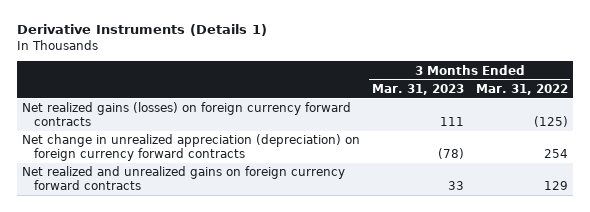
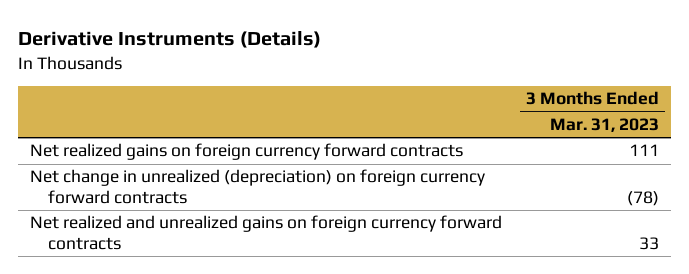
- Derivative Instruments (Details 1)
+ Derivative Instruments (Details)
- | 3 Months Ended Mar. 31, 2023 | 3 Months Ended Mar. 31, 2022
+ | 3 Months Ended Mar. 31, 2023
- Net realized gains (losses) on foreign currency forward contracts | 111 | (125)
- Net change in unrealized appreciation (depreciation) on foreign currency forward contracts | (78) | 254
+ Net realized gains on foreign currency forward contracts | 111
+ Net change in unrealized (depreciation) on foreign currency forward contracts | (78)

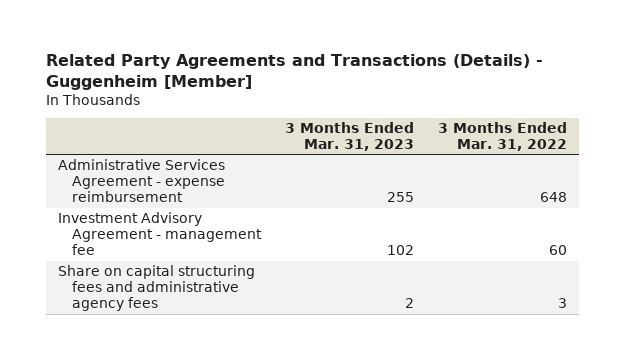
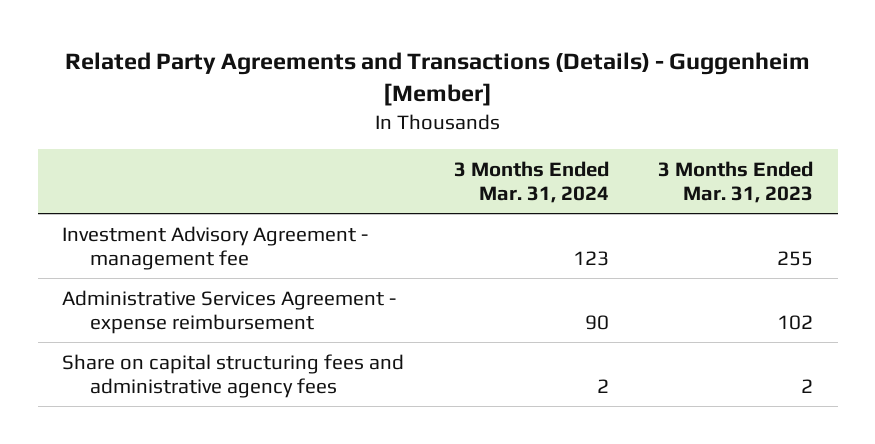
- | 3 Months Ended Mar. 31, 2023 | 3 Months Ended Mar. 31, 2022
+ | 3 Months Ended Mar. 31, 2024 | 3 Months Ended Mar. 31, 2023
- Administrative Services Agreement - expense reimbursement | 255 | 648
- Investment Advisory Agreement - management fee | 102 | 60
+ Investment Advisory Agreement - management fee | 123 | 255
+ Administrative Services Agreement - expense reimbursement | 90 | 102

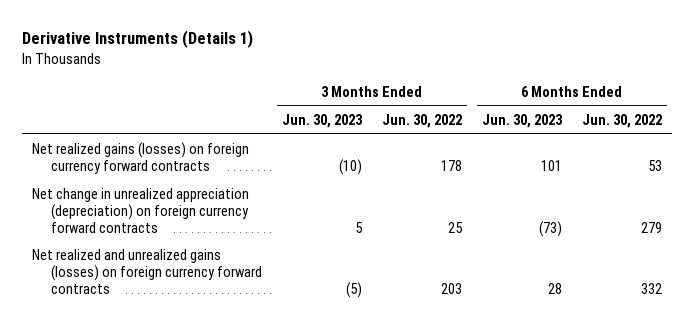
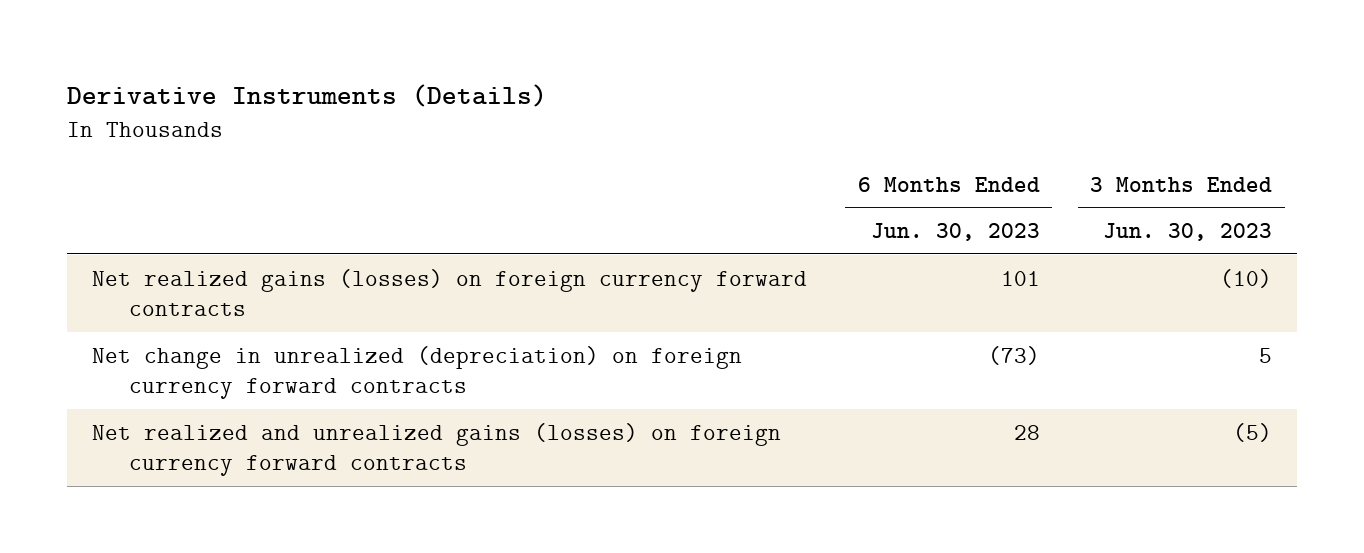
- Derivative Instruments (Details 1)
+ Derivative Instruments (Details)
- | 3 Months Ended Jun. 30, 2023 | 3 Months Ended Jun. 30, 2022 | 6 Months Ended Jun. 30, 2023 | 6 Months Ended Jun. 30, 2022
+ | 6 Months Ended Jun. 30, 2023 | 3 Months Ended Jun. 30, 2023
- Net change in unrealized appreciation (depreciation) on foreign currency forward contracts | 5 | 25 | (73) | 279
+ Net change in unrealized (depreciation) on foreign currency forward contracts | (73) | 5

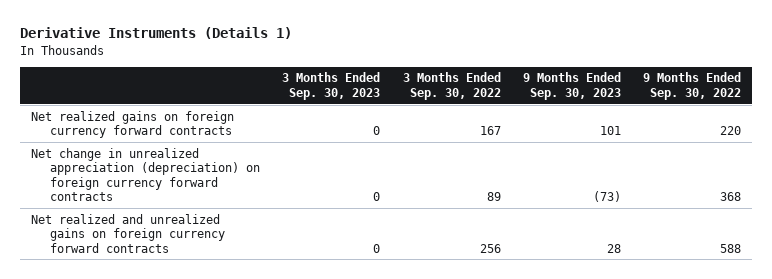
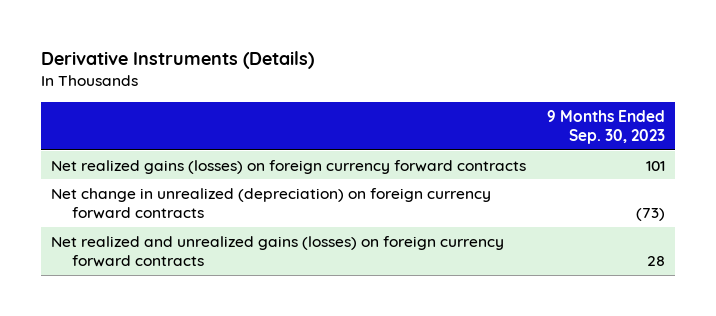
- Derivative Instruments (Details 1)
+ Derivative Instruments (Details)
- | 3 Months Ended Sep. 30, 2023 | 3 Months Ended Sep. 30, 2022 | 9 Months Ended Sep. 30, 2023 | 9 Months Ended Sep. 30, 2022
+ | 9 Months Ended Sep. 30, 2023
- Net realized gains on foreign currency forward contracts | 0 | 167 | 101 | 220
- Net change in unrealized appreciation (depreciation) on foreign currency forward contracts | 0 | 89 | (73) | 368
- Net realized and unrealized gains on foreign currency forward contracts | 0 | 256 | 28 | 588
+ Net realized gains (losses) on foreign currency forward contracts | 101
+ Net change in unrealized (depreciation) on foreign currency forward contracts | (73)
+ Net realized and unrealized gains (losses) on foreign currency forward contracts | 28

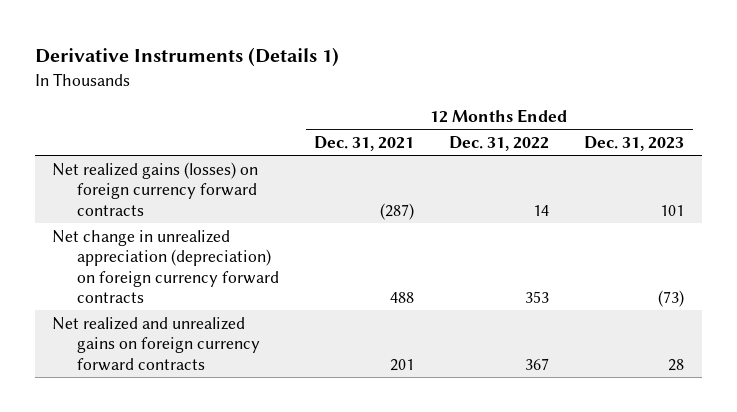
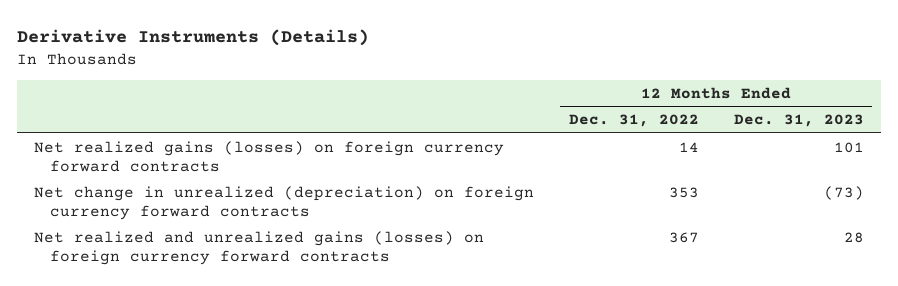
- Derivative Instruments (Details 1)
+ Derivative Instruments (Details)
- | 12 Months Ended Dec. 31, 2021 | 12 Months Ended Dec. 31, 2022 | 12 Months Ended Dec. 31, 2023
+ | 12 Months Ended Dec. 31, 2022 | 12 Months Ended Dec. 31, 2023
- Net change in unrealized appreciation (depreciation) on foreign currency forward contracts | 488 | 353 | (73)
- Net realized and unrealized gains on foreign currency forward contracts | 201 | 367 | 28
+ Net change in unrealized (depreciation) on foreign currency forward contracts | 353 | (73)
+ Net realized and unrealized gains (losses) on foreign currency forward contracts | 367 | 28

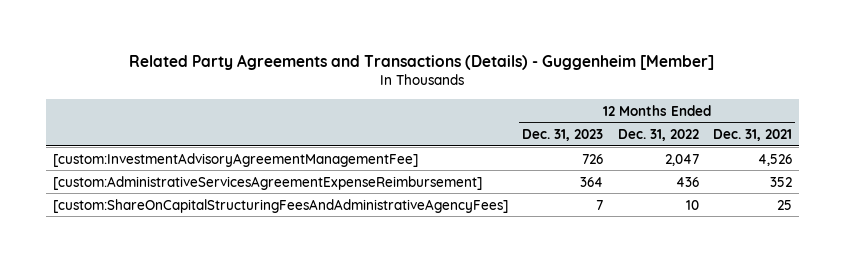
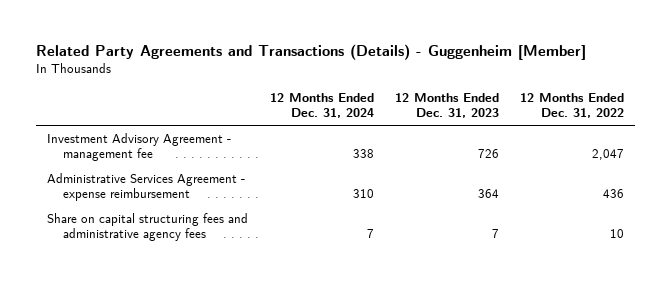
- | 12 Months Ended Dec. 31, 2023 | 12 Months Ended Dec. 31, 2022 | 12 Months Ended Dec. 31, 2021
+ | 12 Months Ended Dec. 31, 2024 | 12 Months Ended Dec. 31, 2023 | 12 Months Ended Dec. 31, 2022
- [custom:InvestmentAdvisoryAgreementManagementFee] | 726 | 2,047 | 4,526
- [custom:AdministrativeServicesAgreementExpenseReimbursement] | 364 | 436 | 352
- [custom:ShareOnCapitalStructuringFeesAndAdministrativeAgencyFees] | 7 | 10 | 25
+ Investment Advisory Agreement - management fee | 338 | 726 | 2,047
+ Administrative Services Agreement - expense reimbursement | 310 | 364 | 436
+ Share on capital structuring fees and administrative agency fees | 7 | 7 | 10

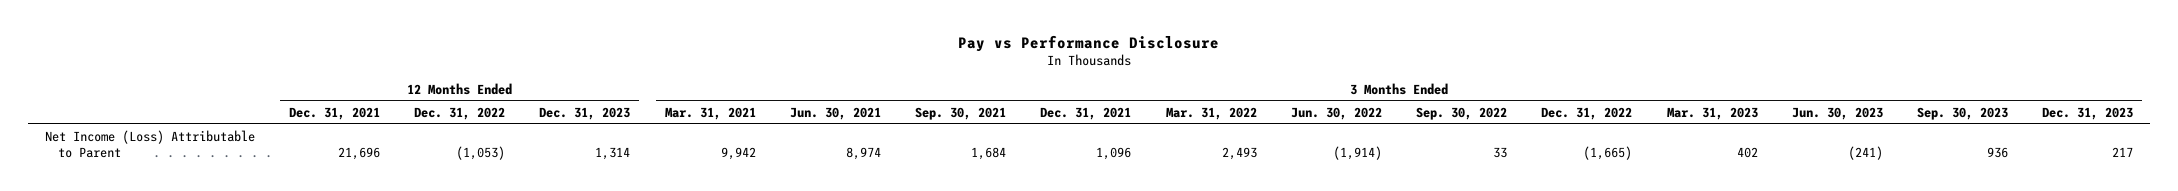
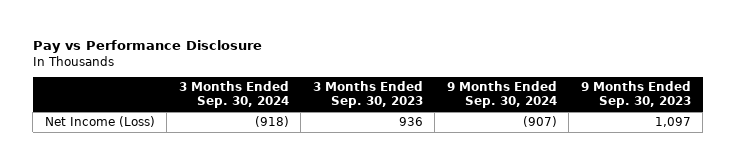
- | 12 Months Ended Dec. 31, 2021 | 12 Months Ended Dec. 31, 2022 | 12 Months Ended Dec. 31, 2023 | 3 Months Ended Mar. 31, 2021 | 3 Months Ended Jun. 30, 2021 | 3 Months Ended Sep. 30, 2021 | 3 Months Ended Dec. 31, 2021 | 3 Months Ended Mar. 31, 2022 | 3 Months Ended Jun. 30, 2022 | 3 Months Ended Sep. 30, 2022 | 3 Months Ended Dec. 31, 2022 | 3 Months Ended Mar. 31, 2023 | 3 Months Ended Jun. 30, 2023 | 3 Months Ended Sep. 30, 2023 | 3 Months Ended Dec. 31, 2023
+ | 3 Months Ended Sep. 30, 2024 | 3 Months Ended Sep. 30, 2023 | 9 Months Ended Sep. 30, 2024 | 9 Months Ended Sep. 30, 2023
- Net Income (Loss) Attributable to Parent | 21,696 | (1,053) | 1,314 | 9,942 | 8,974 | 1,684 | 1,096 | 2,493 | (1,914) | 33 | (1,665) | 402 | (241) | 936 | 217
+ Net Income (Loss) | (918) | 936 | (907) | 1,097

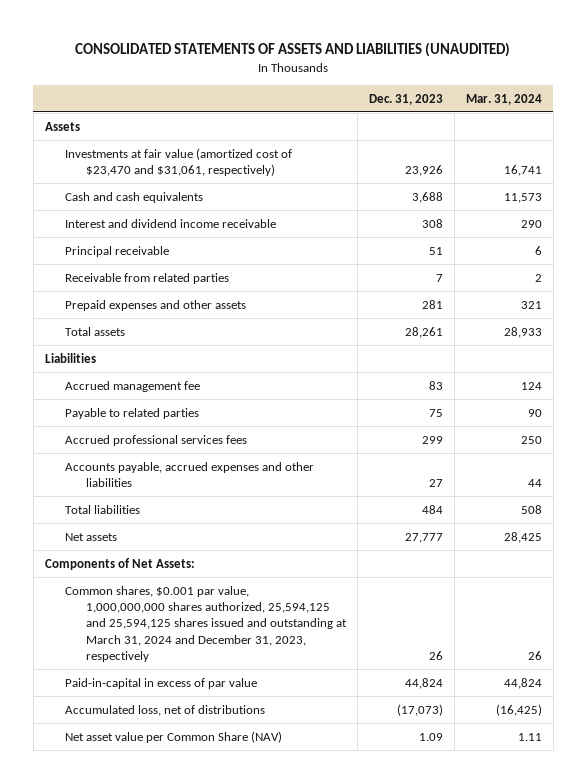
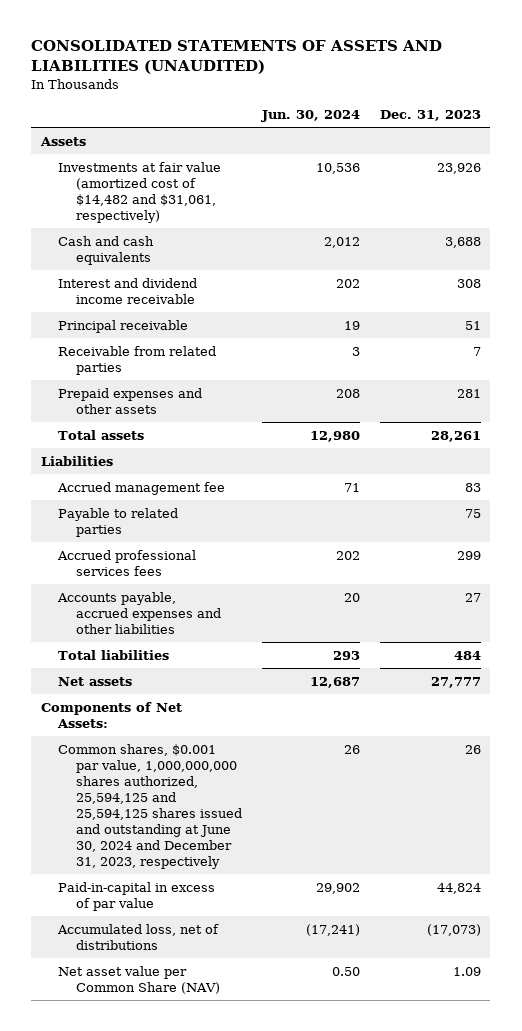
- | Dec. 31, 2023 | Mar. 31, 2024
+ | Jun. 30, 2024 | Dec. 31, 2023
- Investments at fair value (amortized cost of $23,470 and $31,061, respectively) | 23,926 | 16,741
+ Investments at fair value (amortized cost of $14,482 and $31,061, respectively) | 10,536 | 23,926
- Common shares, $0.001 par value, 1,000,000,000 shares authorized, 25,594,125 and 25,594,125 shares issued and outstanding at March 31, 2024 and December 31, 2023, respectively | 26 | 26
+ Common shares, $0.001 par value, 1,000,000,000 shares authorized, 25,594,125 and 25,594,125 shares issued and outstanding at June 30, 2024 and December 31, 2023, respectively | 26 | 26

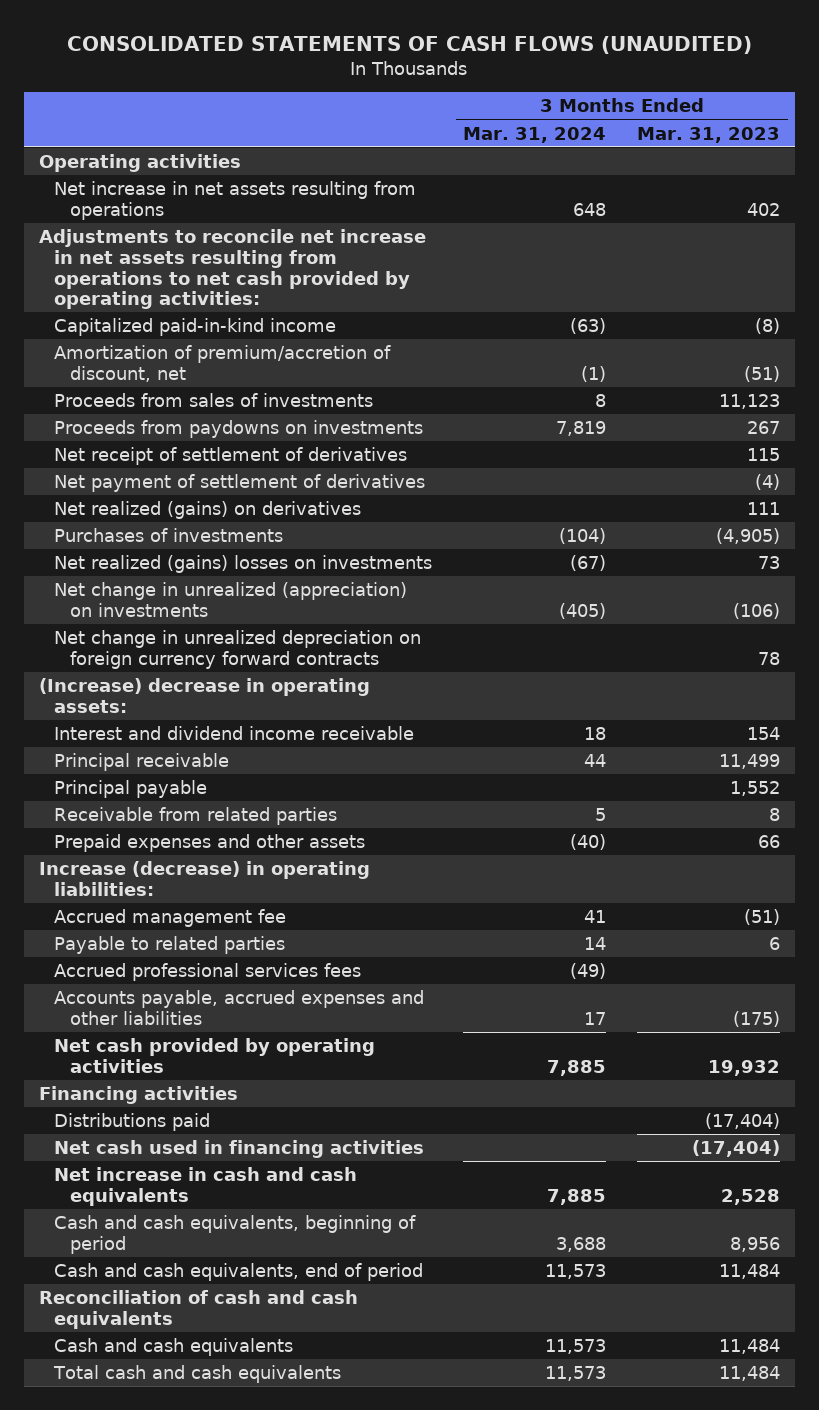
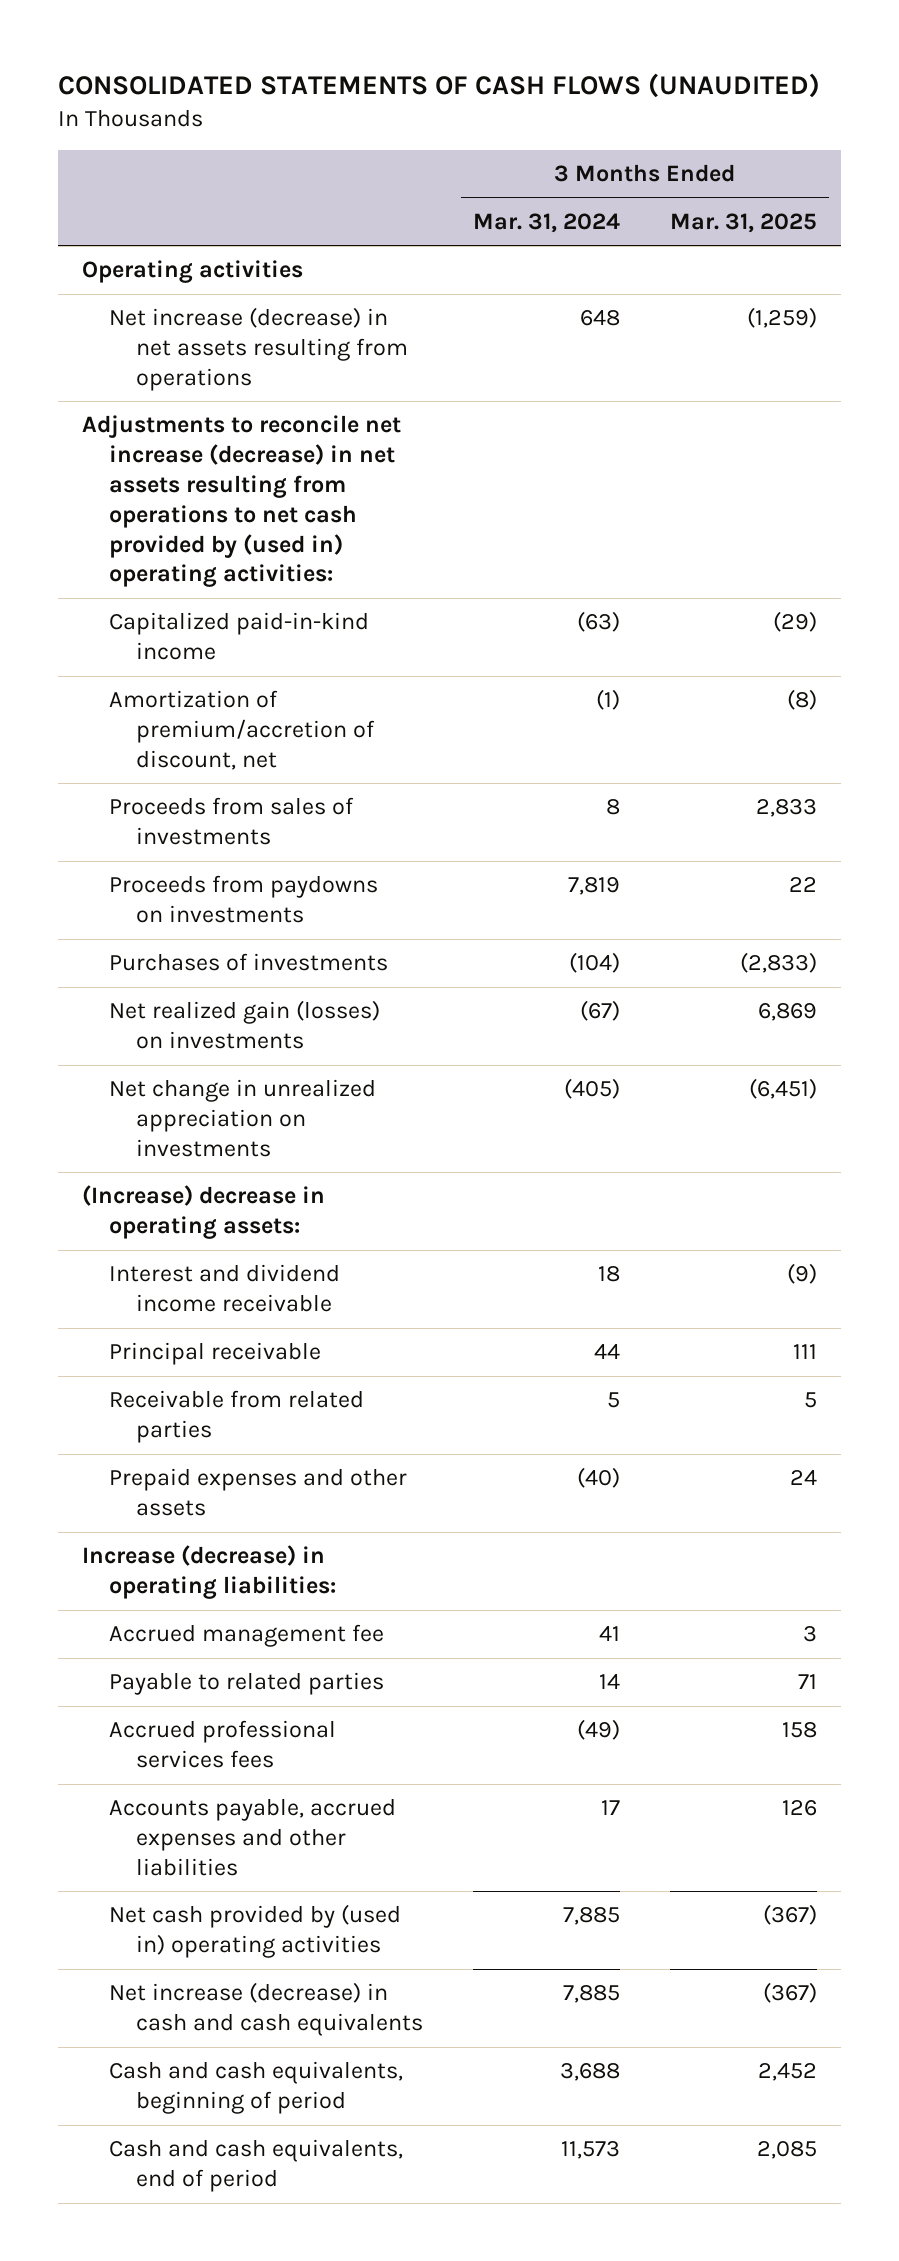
- | 3 Months Ended Mar. 31, 2024 | 3 Months Ended Mar. 31, 2023
+ | 3 Months Ended Mar. 31, 2024 | 3 Months Ended Mar. 31, 2025
- Net increase in net assets resulting from operations | 648 | 402
- Adjustments to reconcile net increase in net assets resulting from operations to net cash provided by operating activities:
+ Net increase (decrease) in net assets resulting from operations | 648 | (1,259)
+ Adjustments to reconcile net increase (decrease) in net assets resulting from operations to net cash provided by (used in) operating activities:
- Net receipt of settlement of derivatives | | 115
- Net payment of settlement of derivatives | | (4)
- Net realized (gains) on derivatives | | 111
- Net realized (gains) losses on investments | (67) | 73
- Net change in unrealized (appreciation) on investments | (405) | (106)
- Net change in unrealized depreciation on foreign currency forward contracts | | 78
+ Net realized gain (losses) on investments | (67) | 6,869
+ Net change in unrealized appreciation on investments | (405) | (6,451)
- Principal payable | | 1,552
- Net cash provided by operating activities | 7,885 | 19,932
- Financing activities
- Distributions paid | | (17,404)
- Net cash used in financing activities | | (17,404)
- Net increase in cash and cash equivalents | 7,885 | 2,528
+ Net cash provided by (used in) operating activities | 7,885 | (367)
+ Net increase (decrease) in cash and cash equivalents | 7,885 | (367)
- Reconciliation of cash and cash equivalents
- Cash and cash equivalents | 11,573 | 11,484
- Total cash and cash equivalents | 11,573 | 11,484

